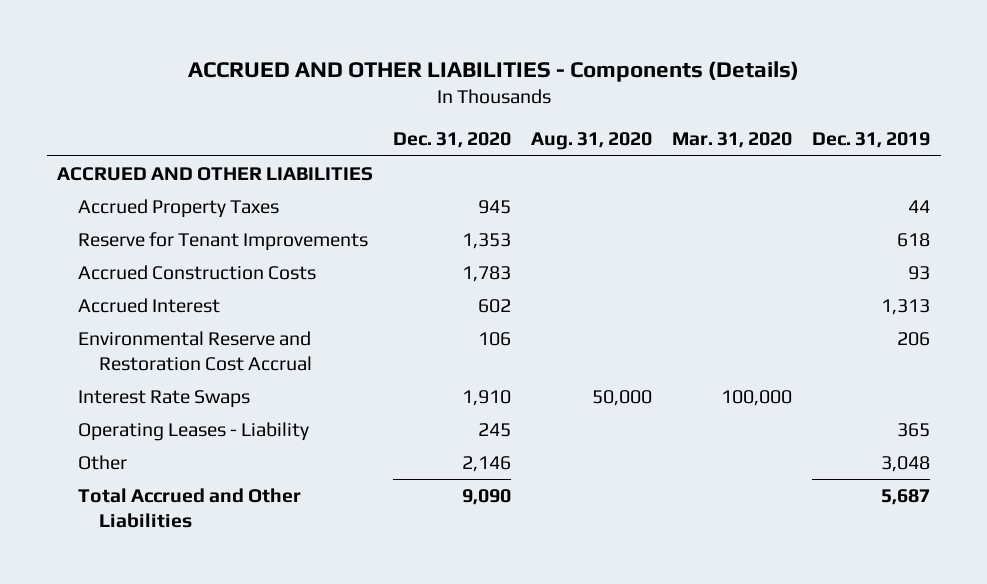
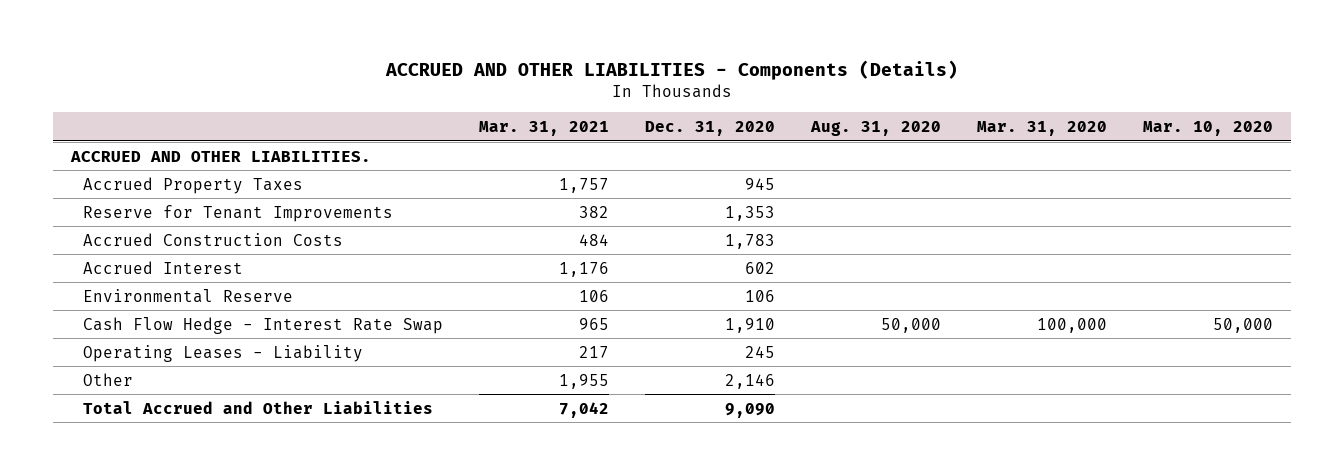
- | Dec. 31, 2020 | Aug. 31, 2020 | Mar. 31, 2020 | Dec. 31, 2019
+ | Mar. 31, 2021 | Dec. 31, 2020 | Aug. 31, 2020 | Mar. 31, 2020 | Mar. 10, 2020
- ACCRUED AND OTHER LIABILITIES
+ ACCRUED AND OTHER LIABILITIES.
- Environmental Reserve and Restoration Cost Accrual | 106 | | | 206
- Interest Rate Swaps | 1,910 | 50,000 | 100,000 |
+ Environmental Reserve | 106 | 106 | | |
+ Cash Flow Hedge - Interest Rate Swap | 965 | 1,910 | 50,000 | 100,000 | 50,000

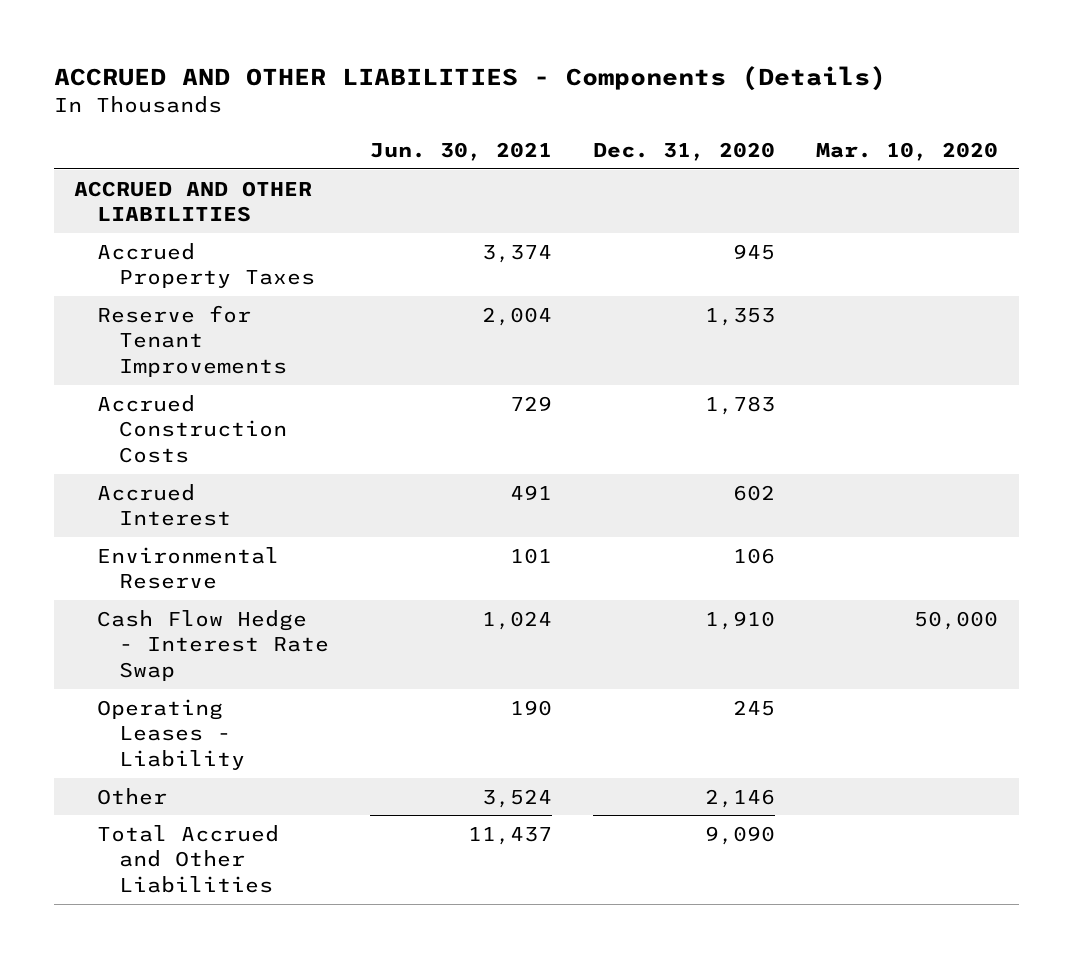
- | Mar. 31, 2021 | Dec. 31, 2020 | Aug. 31, 2020 | Mar. 31, 2020 | Mar. 10, 2020
+ | Jun. 30, 2021 | Dec. 31, 2020 | Mar. 10, 2020
- ACCRUED AND OTHER LIABILITIES.
+ ACCRUED AND OTHER LIABILITIES

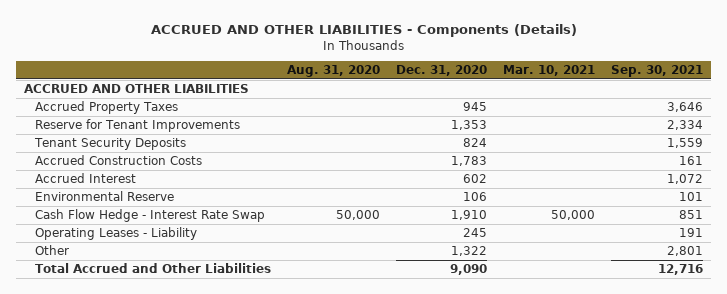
- | Jun. 30, 2021 | Dec. 31, 2020 | Mar. 10, 2020
+ | Aug. 31, 2020 | Dec. 31, 2020 | Mar. 10, 2021 | Sep. 30, 2021
+ Tenant Security Deposits | | 824 | | 1,559
- Other | 3,524 | 2,146 |
+ Other | | 1,322 | | 2,801

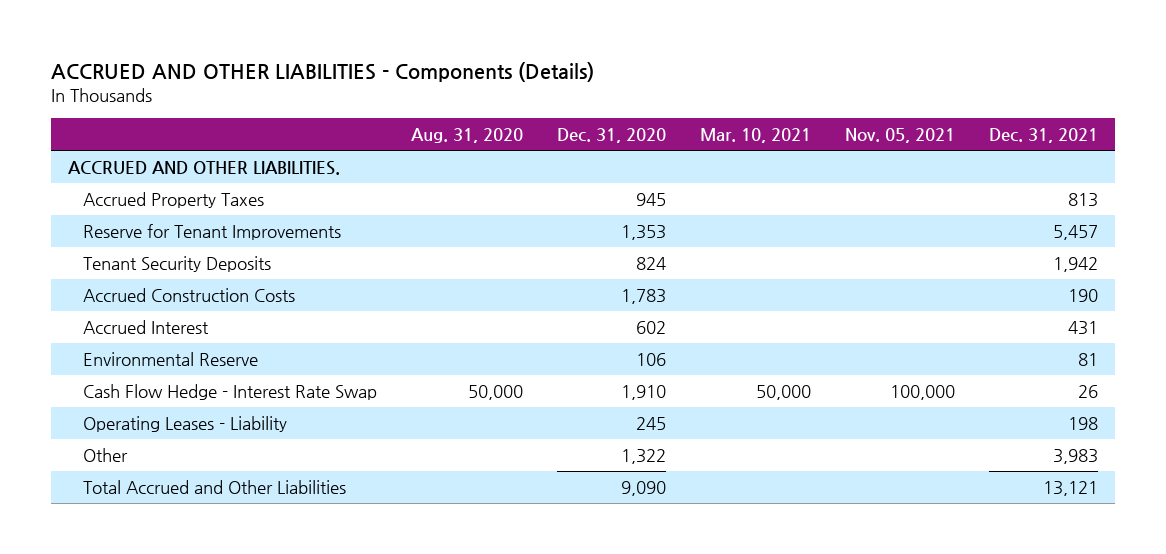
- | Aug. 31, 2020 | Dec. 31, 2020 | Mar. 10, 2021 | Sep. 30, 2021
+ | Aug. 31, 2020 | Dec. 31, 2020 | Mar. 10, 2021 | Nov. 05, 2021 | Dec. 31, 2021
- ACCRUED AND OTHER LIABILITIES
+ ACCRUED AND OTHER LIABILITIES.

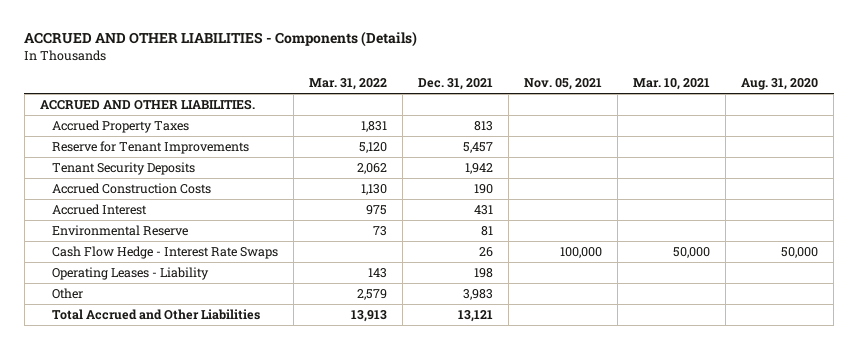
- | Aug. 31, 2020 | Dec. 31, 2020 | Mar. 10, 2021 | Nov. 05, 2021 | Dec. 31, 2021
+ | Mar. 31, 2022 | Dec. 31, 2021 | Nov. 05, 2021 | Mar. 10, 2021 | Aug. 31, 2020
- Cash Flow Hedge - Interest Rate Swap | 50,000 | 1,910 | 50,000 | 100,000 | 26
+ Cash Flow Hedge - Interest Rate Swaps | | 26 | 100,000 | 50,000 | 50,000

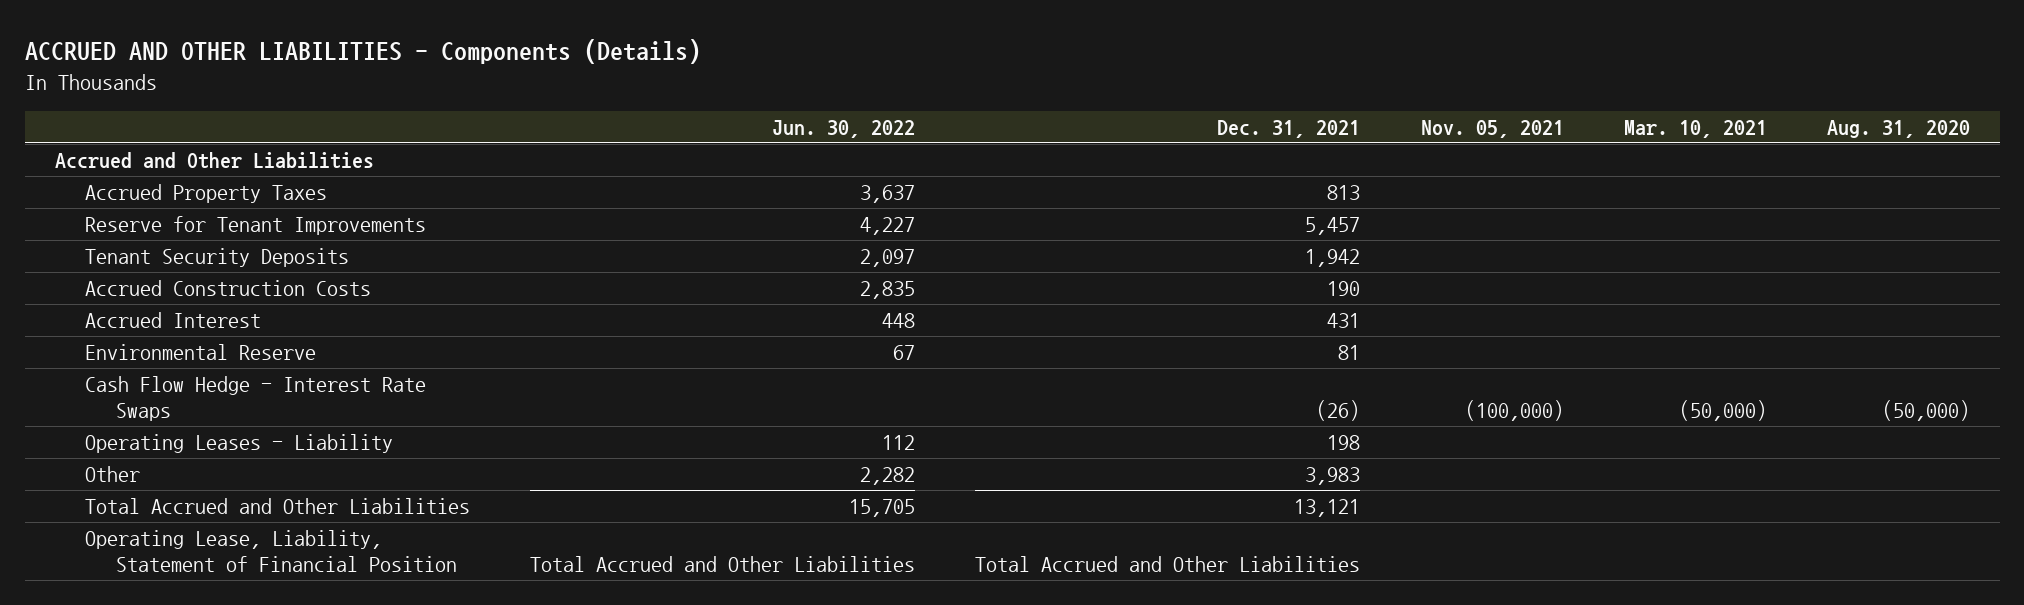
- | Mar. 31, 2022 | Dec. 31, 2021 | Nov. 05, 2021 | Mar. 10, 2021 | Aug. 31, 2020
+ | Jun. 30, 2022 | Dec. 31, 2021 | Nov. 05, 2021 | Mar. 10, 2021 | Aug. 31, 2020
- ACCRUED AND OTHER LIABILITIES.
+ Accrued and Other Liabilities
- Cash Flow Hedge - Interest Rate Swaps | | 26 | 100,000 | 50,000 | 50,000
+ Cash Flow Hedge - Interest Rate Swaps | | (26) | (100,000) | (50,000) | (50,000)
+ Operating Lease, Liability, Statement of Financial Position | Total Accrued and Other Liabilities | Total Accrued and Other Liabilities | | |

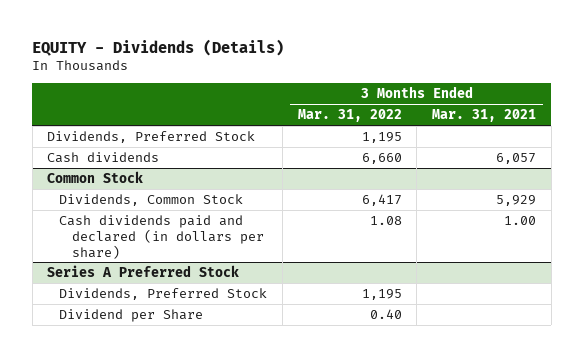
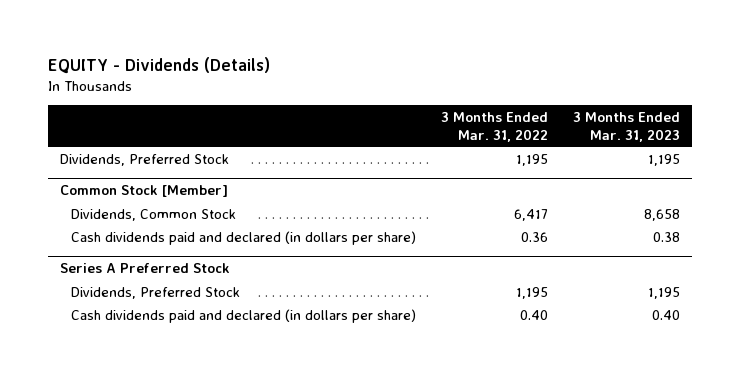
- | 3 Months Ended Mar. 31, 2022 | 3 Months Ended Mar. 31, 2021
+ | 3 Months Ended Mar. 31, 2022 | 3 Months Ended Mar. 31, 2023
- Cash dividends | 6,660 | 6,057
- Common Stock
+ Common Stock [Member]
- Cash dividends paid and declared (in dollars per share) | 1.08 | 1.00
+ Cash dividends paid and declared (in dollars per share) | 0.36 | 0.38
@ Series A Preferred Stock
- Dividend per Share | 0.40 |
+ Cash dividends paid and declared (in dollars per share) | 0.40 | 0.40

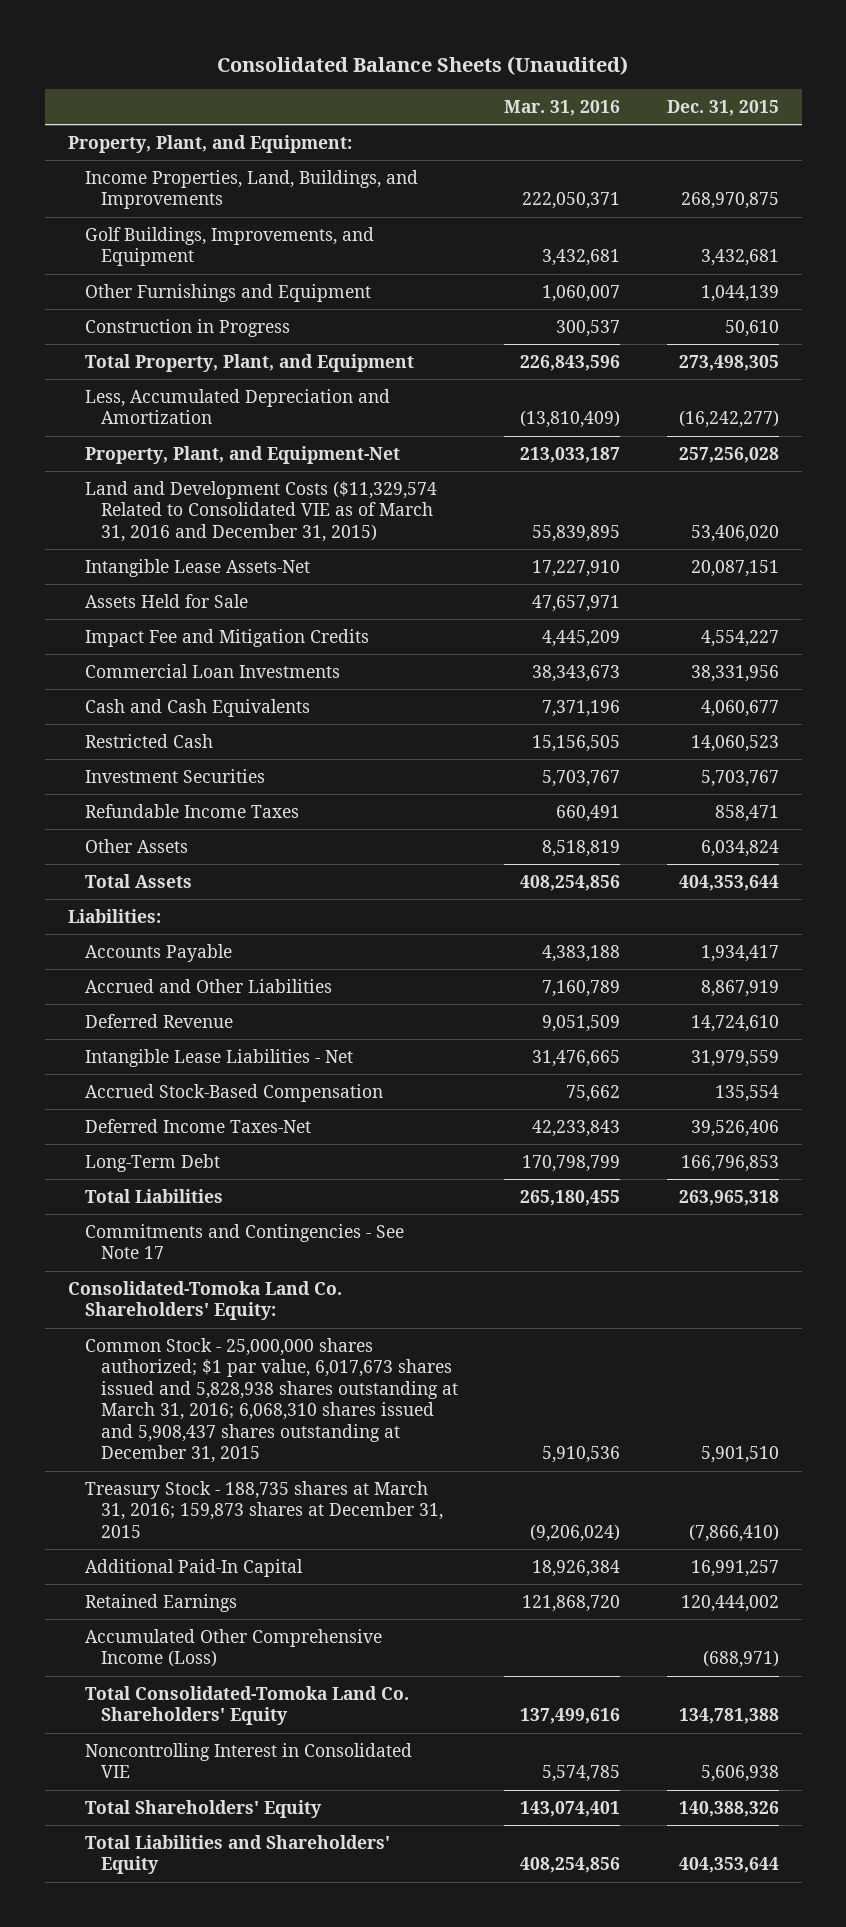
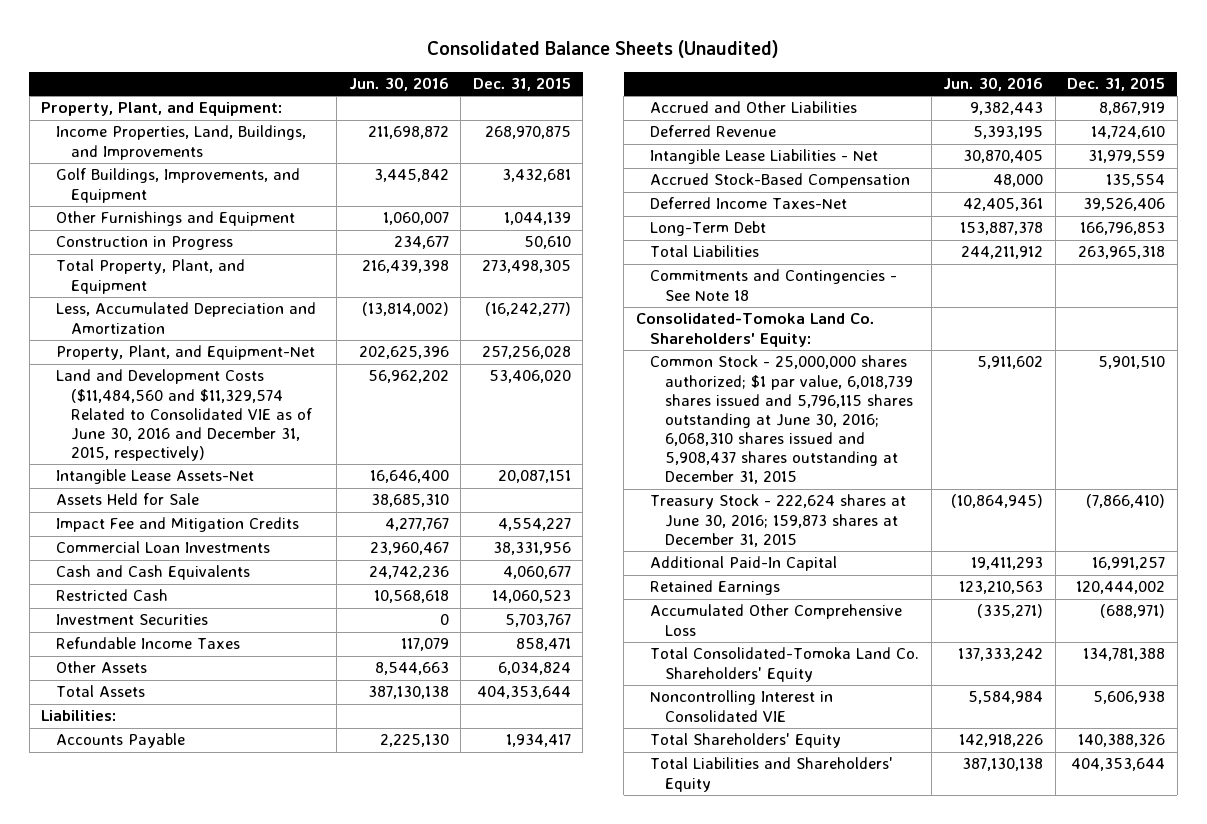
- | Mar. 31, 2016 | Dec. 31, 2015
+ | Jun. 30, 2016 | Dec. 31, 2015
- Land and Development Costs ($11,329,574 Related to Consolidated VIE as of March 31, 2016 and December 31, 2015) | 55,839,895 | 53,406,020
+ Land and Development Costs ($11,484,560 and $11,329,574 Related to Consolidated VIE as of June 30, 2016 and December 31, 2015, respectively) | 56,962,202 | 53,406,020
- Commitments and Contingencies - See Note 17
+ Commitments and Contingencies - See Note 18
- Common Stock - 25,000,000 shares authorized; $1 par value, 6,017,673 shares issued and 5,828,938 shares outstanding at March 31, 2016; 6,068,310 shares issued and 5,908,437 shares outstanding at December 31, 2015 | 5,910,536 | 5,901,510
- Treasury Stock - 188,735 shares at March 31, 2016; 159,873 shares at December 31, 2015 | (9,206,024) | (7,866,410)
+ Common Stock - 25,000,000 shares authorized; $1 par value, 6,018,739 shares issued and 5,796,115 shares outstanding at June 30, 2016; 6,068,310 shares issued and 5,908,437 shares outstanding at December 31, 2015 | 5,911,602 | 5,901,510
+ Treasury Stock - 222,624 shares at June 30, 2016; 159,873 shares at December 31, 2015 | (10,864,945) | (7,866,410)
- Accumulated Other Comprehensive Income (Loss) | | (688,971)
+ Accumulated Other Comprehensive Loss | (335,271) | (688,971)

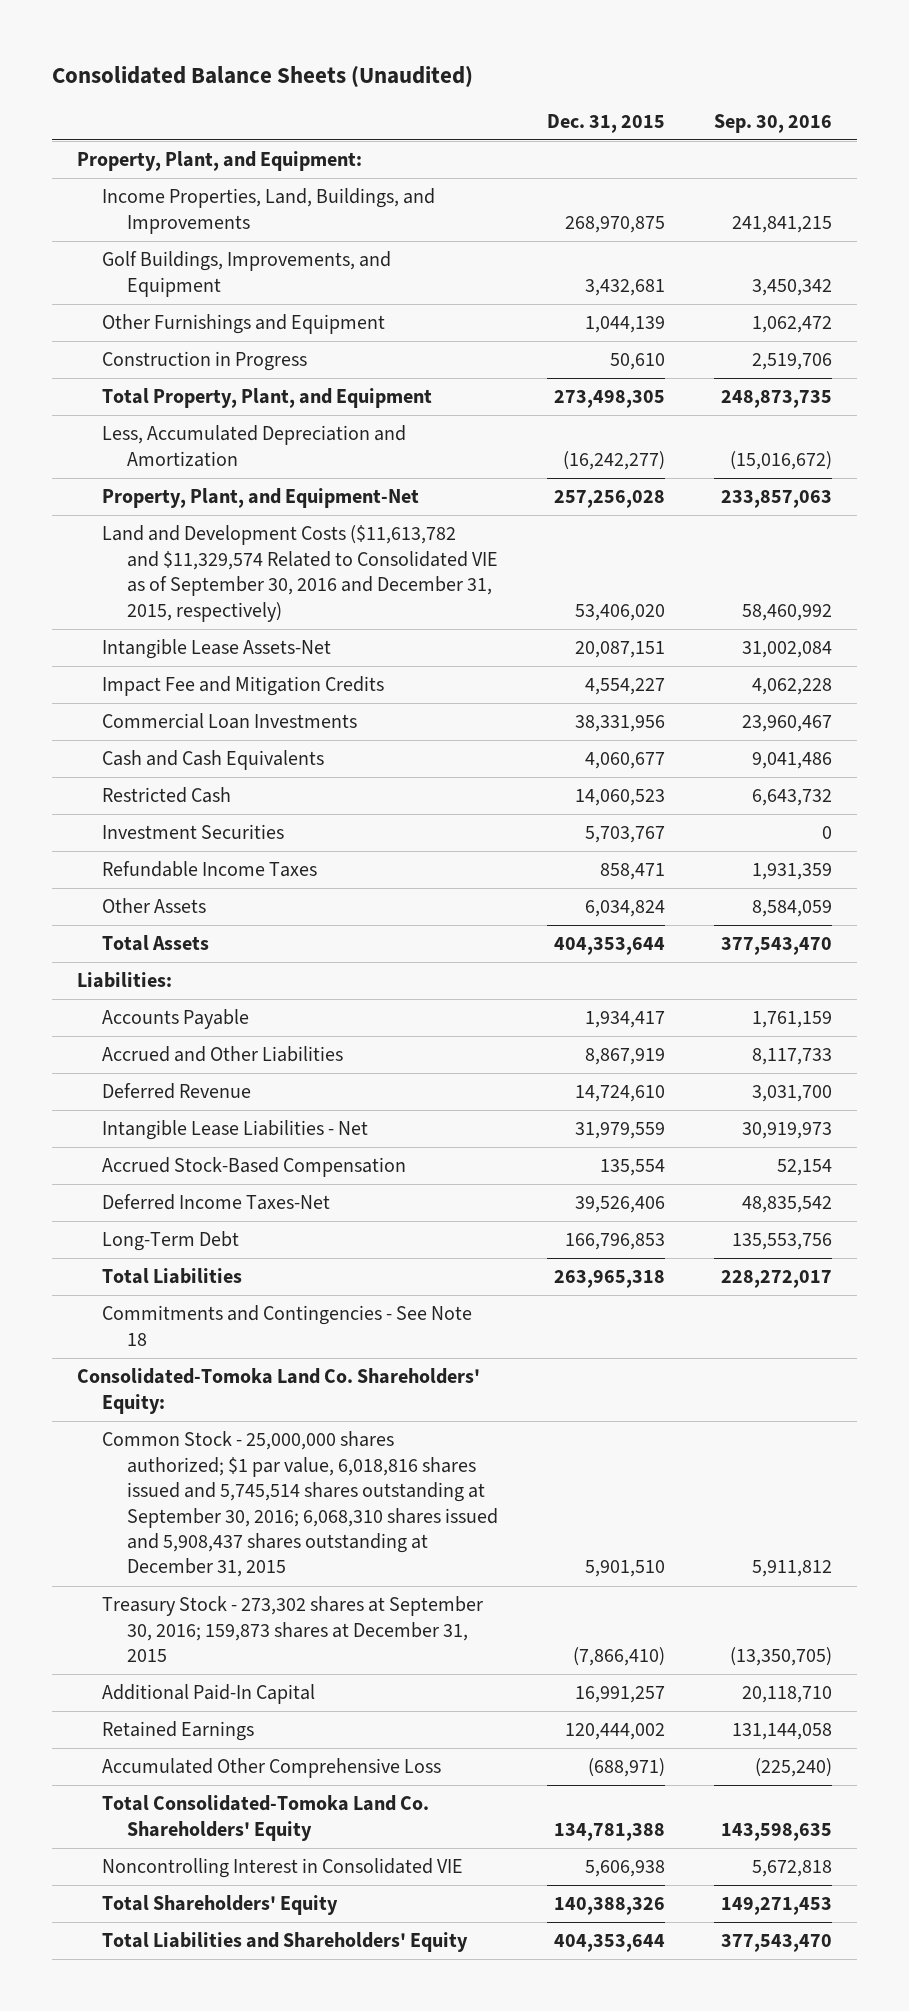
- | Jun. 30, 2016 | Dec. 31, 2015
+ | Dec. 31, 2015 | Sep. 30, 2016
- Land and Development Costs ($11,484,560 and $11,329,574 Related to Consolidated VIE as of June 30, 2016 and December 31, 2015, respectively) | 56,962,202 | 53,406,020
+ Land and Development Costs ($11,613,782 and $11,329,574 Related to Consolidated VIE as of September 30, 2016 and December 31, 2015, respectively) | 53,406,020 | 58,460,992
- Assets Held for Sale | 38,685,310 |
- Common Stock - 25,000,000 shares authorized; $1 par value, 6,018,739 shares issued and 5,796,115 shares outstanding at June 30, 2016; 6,068,310 shares issued and 5,908,437 shares outstanding at December 31, 2015 | 5,911,602 | 5,901,510
- Treasury Stock - 222,624 shares at June 30, 2016; 159,873 shares at December 31, 2015 | (10,864,945) | (7,866,410)
+ Common Stock - 25,000,000 shares authorized; $1 par value, 6,018,816 shares issued and 5,745,514 shares outstanding at September 30, 2016; 6,068,310 shares issued and 5,908,437 shares outstanding at December 31, 2015 | 5,901,510 | 5,911,812
+ Treasury Stock - 273,302 shares at September 30, 2016; 159,873 shares at December 31, 2015 | (7,866,410) | (13,350,705)

